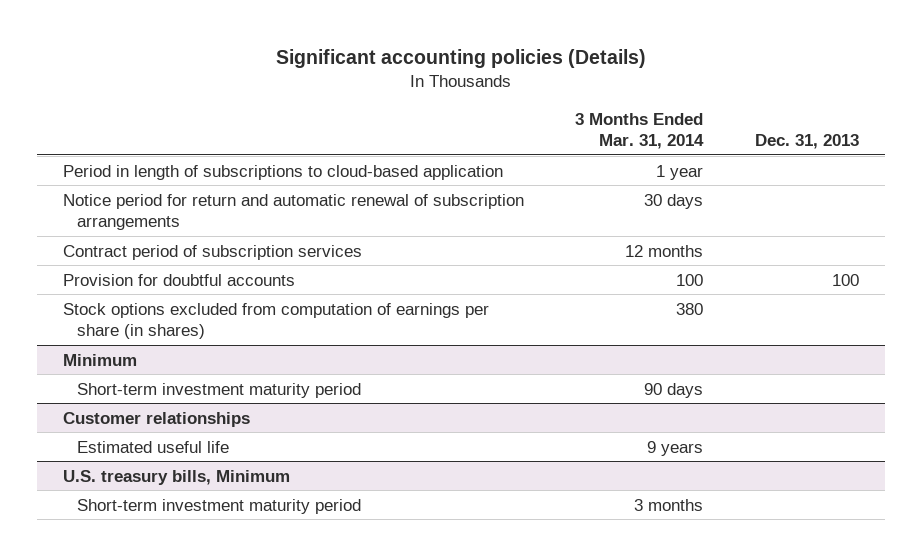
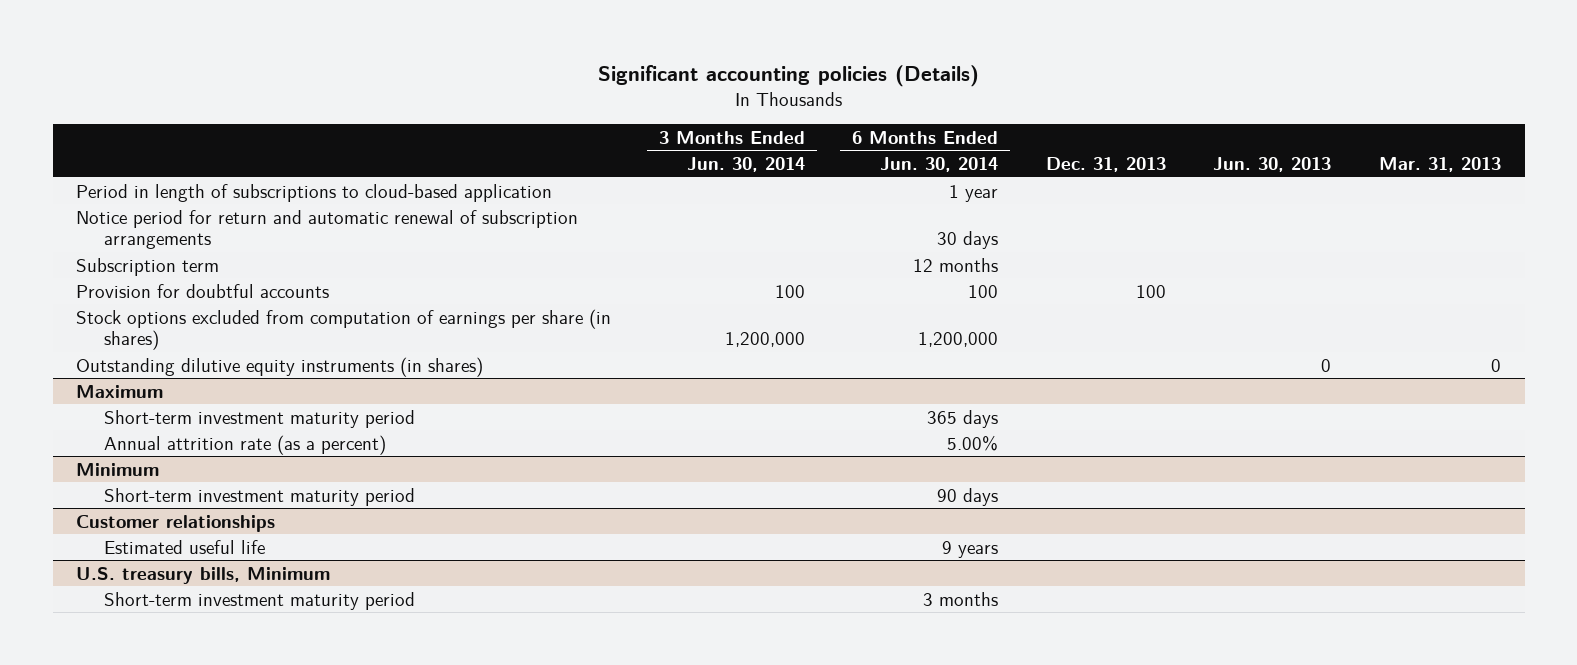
- | 3 Months Ended Mar. 31, 2014 | Dec. 31, 2013
+ | 3 Months Ended Jun. 30, 2014 | 6 Months Ended Jun. 30, 2014 | Dec. 31, 2013 | Jun. 30, 2013 | Mar. 31, 2013
- Contract period of subscription services | 12 months |
+ Subscription term | | 12 months | | |
+ Outstanding dilutive equity instruments (in shares) | | | | 0 | 0
+ Maximum
+ Short-term investment maturity period | | 365 days | | |
+ Annual attrition rate (as a percent) | | 5.00% | | |

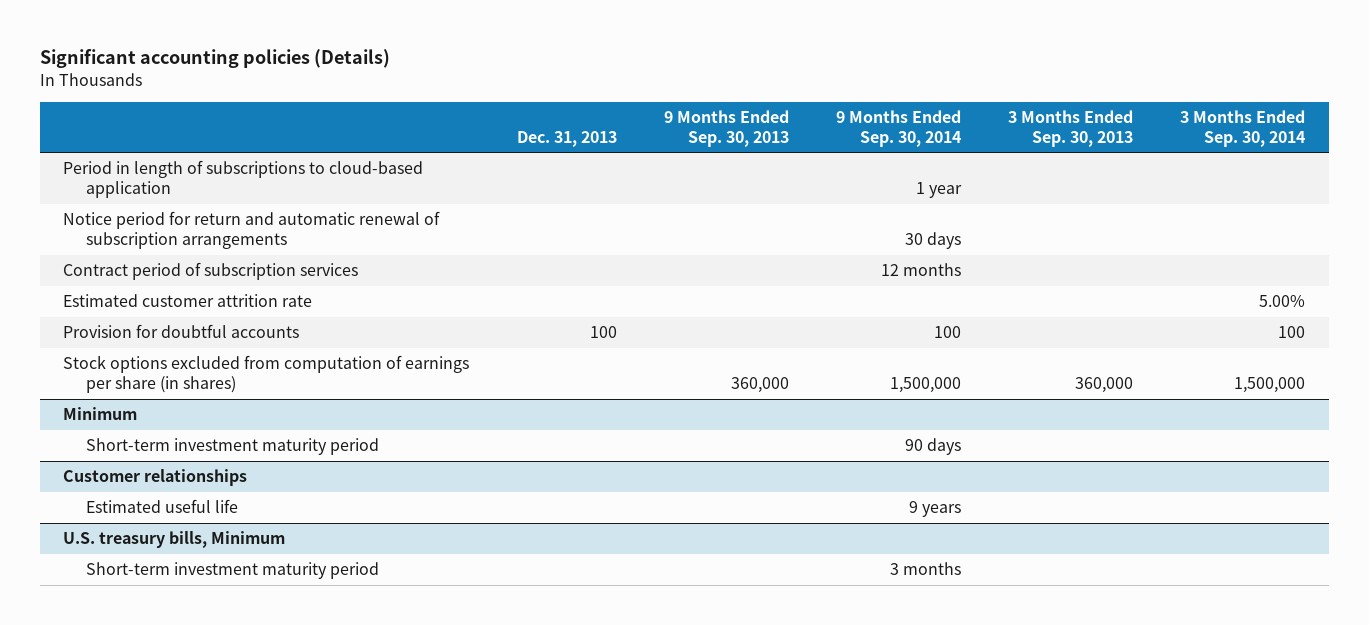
- | 3 Months Ended Jun. 30, 2014 | 6 Months Ended Jun. 30, 2014 | Dec. 31, 2013 | Jun. 30, 2013 | Mar. 31, 2013
+ | Dec. 31, 2013 | 9 Months Ended Sep. 30, 2013 | 9 Months Ended Sep. 30, 2014 | 3 Months Ended Sep. 30, 2013 | 3 Months Ended Sep. 30, 2014
- Subscription term | | 12 months | | |
+ Contract period of subscription services | | | 12 months | |
+ Estimated customer attrition rate | | | | | 5.00%
- Outstanding dilutive equity instruments (in shares) | | | | 0 | 0
- Maximum
- Short-term investment maturity period | | 365 days | | |
- Annual attrition rate (as a percent) | | 5.00% | | |

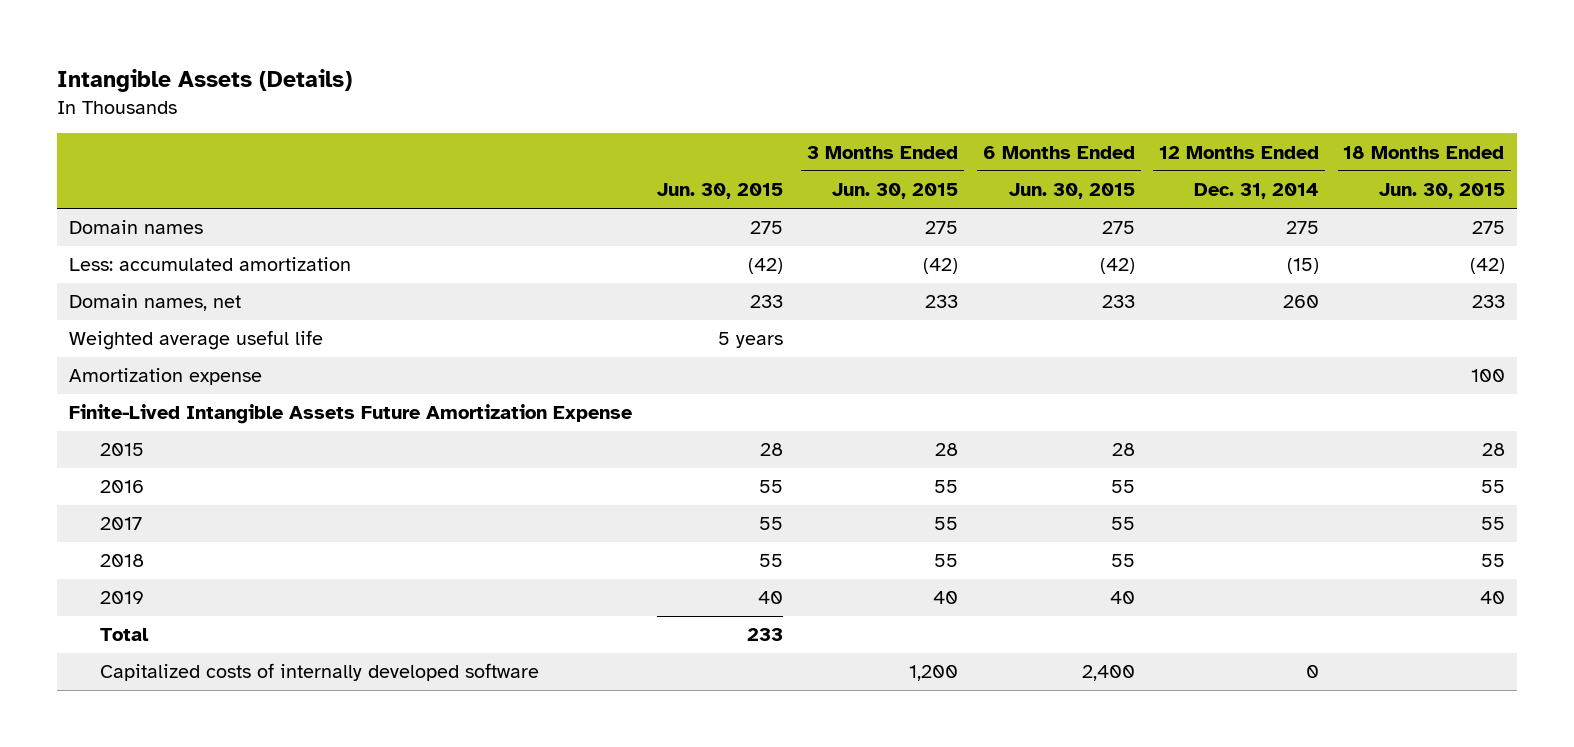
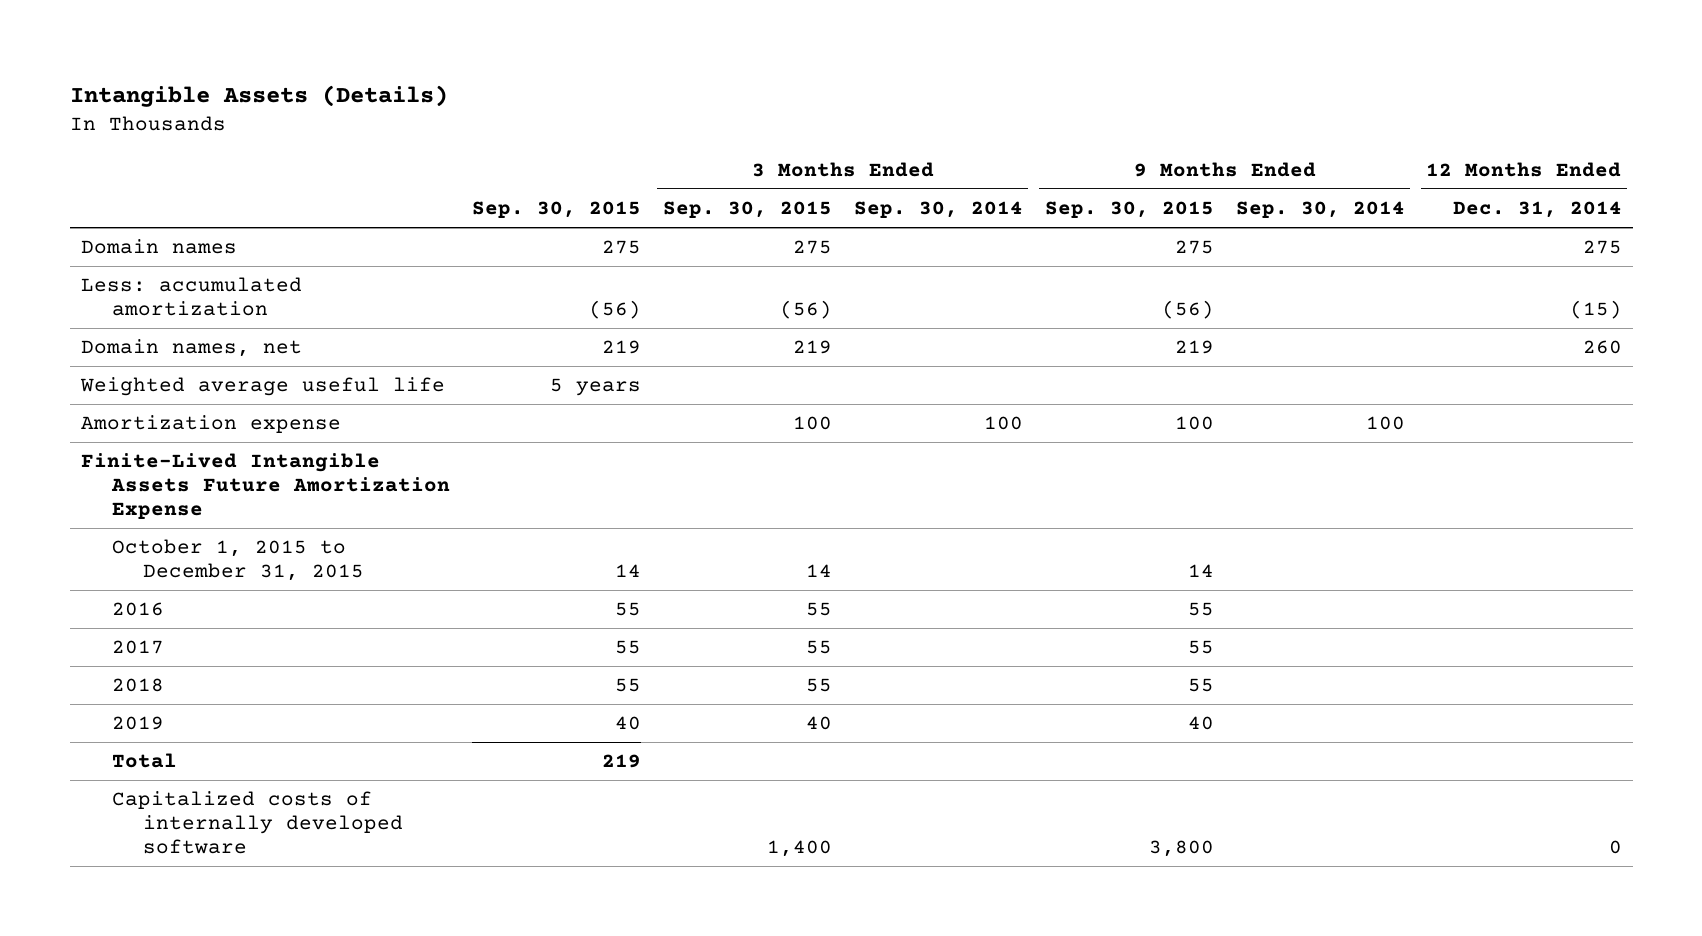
- | Jun. 30, 2015 | 3 Months Ended Jun. 30, 2015 | 6 Months Ended Jun. 30, 2015 | 12 Months Ended Dec. 31, 2014 | 18 Months Ended Jun. 30, 2015
+ | Sep. 30, 2015 | 3 Months Ended Sep. 30, 2015 | 3 Months Ended Sep. 30, 2014 | 9 Months Ended Sep. 30, 2015 | 9 Months Ended Sep. 30, 2014 | 12 Months Ended Dec. 31, 2014
- 2015 | 28 | 28 | 28 | | 28
+ October 1, 2015 to December 31, 2015 | 14 | 14 | | 14 | |

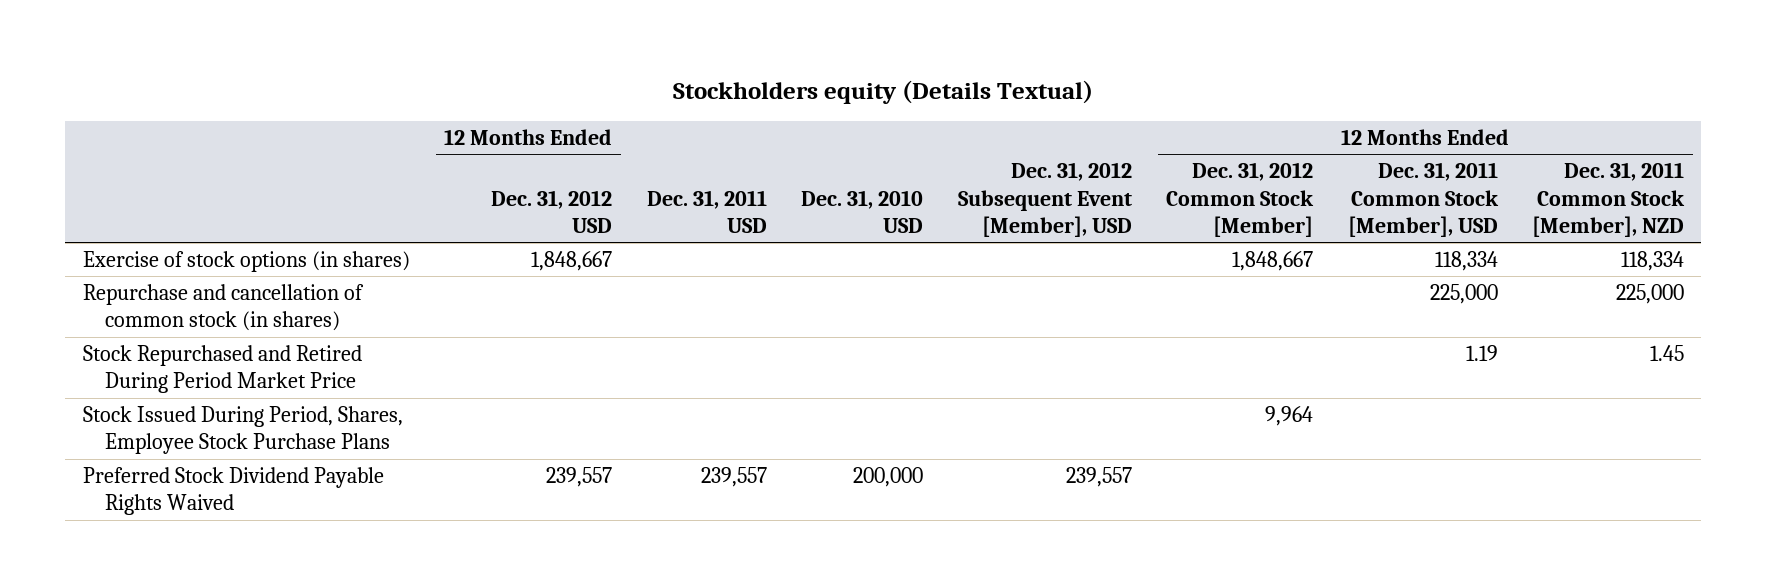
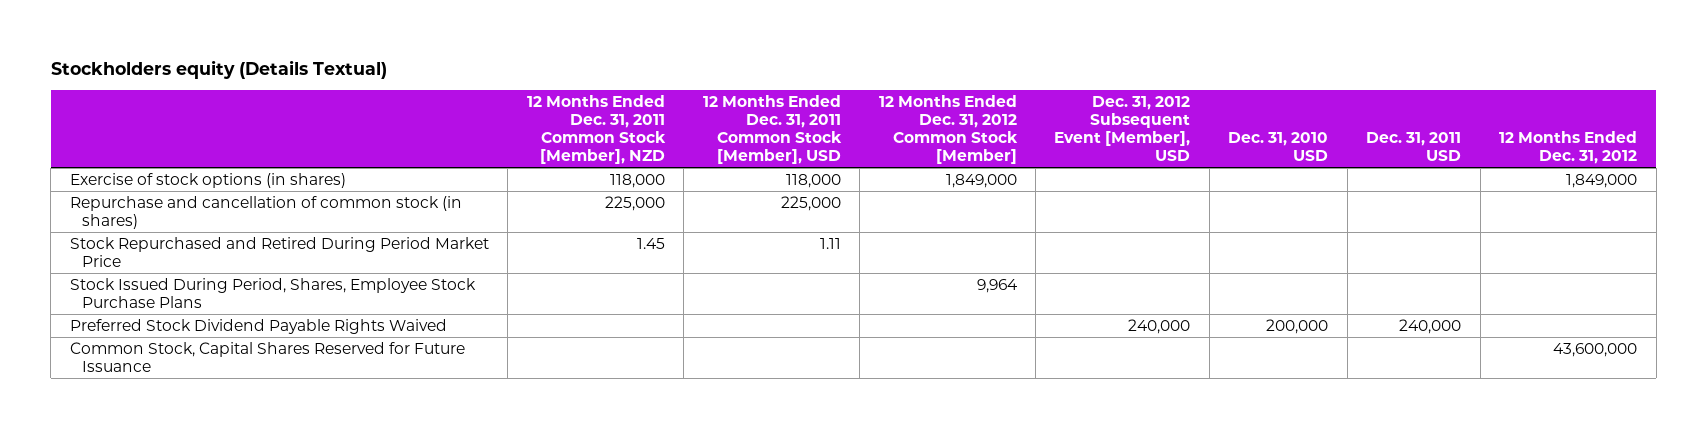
- | 12 Months Ended Dec. 31, 2012 USD | Dec. 31, 2011 USD | Dec. 31, 2010 USD | Dec. 31, 2012 Subsequent Event [Member], USD | 12 Months Ended Dec. 31, 2012 Common Stock [Member] | 12 Months Ended Dec. 31, 2011 Common Stock [Member], USD | 12 Months Ended Dec. 31, 2011 Common Stock [Member], NZD
+ | 12 Months Ended Dec. 31, 2011 Common Stock [Member], NZD | 12 Months Ended Dec. 31, 2011 Common Stock [Member], USD | 12 Months Ended Dec. 31, 2012 Common Stock [Member] | Dec. 31, 2012 Subsequent Event [Member], USD | Dec. 31, 2010 USD | Dec. 31, 2011 USD | 12 Months Ended Dec. 31, 2012
- Exercise of stock options (in shares) | 1,848,667 | | | | 1,848,667 | 118,334 | 118,334
+ Exercise of stock options (in shares) | 118,000 | 118,000 | 1,849,000 | | | | 1,849,000
- Stock Repurchased and Retired During Period Market Price | | | | | | 1.19 | 1.45
+ Stock Repurchased and Retired During Period Market Price | 1.45 | 1.11 | | | | |
- Preferred Stock Dividend Payable Rights Waived | 239,557 | 239,557 | 200,000 | 239,557 | | |
+ Preferred Stock Dividend Payable Rights Waived | | | | 240,000 | 200,000 | 240,000 |
+ Common Stock, Capital Shares Reserved for Future Issuance | | | | | | | 43,600,000

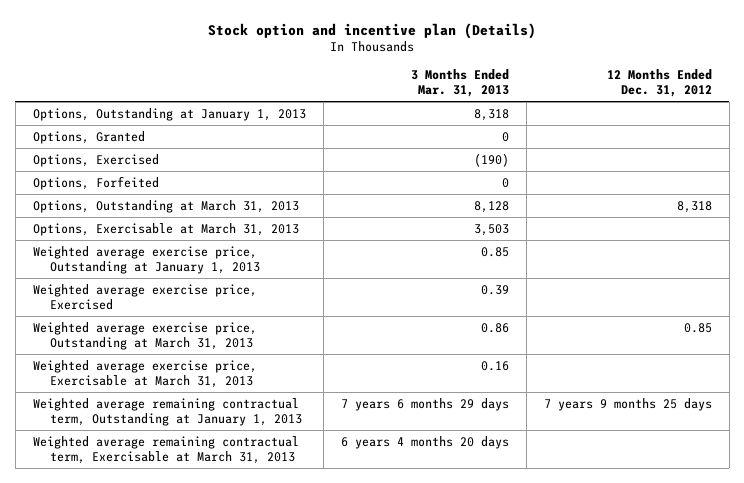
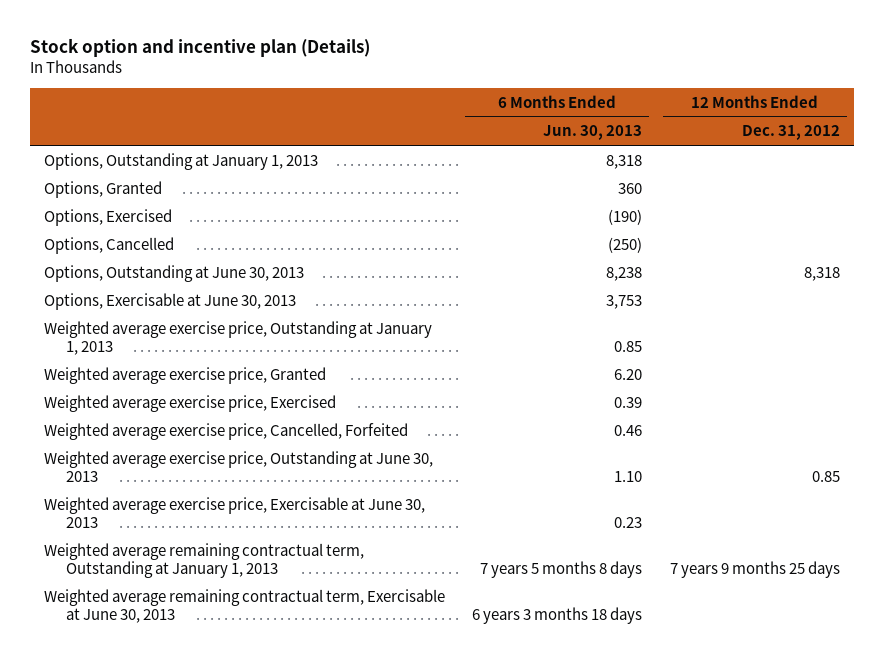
- | 3 Months Ended Mar. 31, 2013 | 12 Months Ended Dec. 31, 2012
+ | 6 Months Ended Jun. 30, 2013 | 12 Months Ended Dec. 31, 2012
- Options, Forfeited | 0 |
- Options, Outstanding at March 31, 2013 | 8,128 | 8,318
- Options, Exercisable at March 31, 2013 | 3,503 |
+ Options, Cancelled | (250) |
+ Options, Outstanding at June 30, 2013 | 8,238 | 8,318
+ Options, Exercisable at June 30, 2013 | 3,753 |
+ Weighted average exercise price, Granted | 6.20 |
- Weighted average exercise price, Outstanding at March 31, 2013 | 0.86 | 0.85
- Weighted average exercise price, Exercisable at March 31, 2013 | 0.16 |
+ Weighted average exercise price, Cancelled, Forfeited | 0.46 |
+ Weighted average exercise price, Outstanding at June 30, 2013 | 1.10 | 0.85
+ Weighted average exercise price, Exercisable at June 30, 2013 | 0.23 |
- Weighted average remaining contractual term, Exercisable at March 31, 2013 | 6 years 4 months 20 days |
+ Weighted average remaining contractual term, Exercisable at June 30, 2013 | 6 years 3 months 18 days |

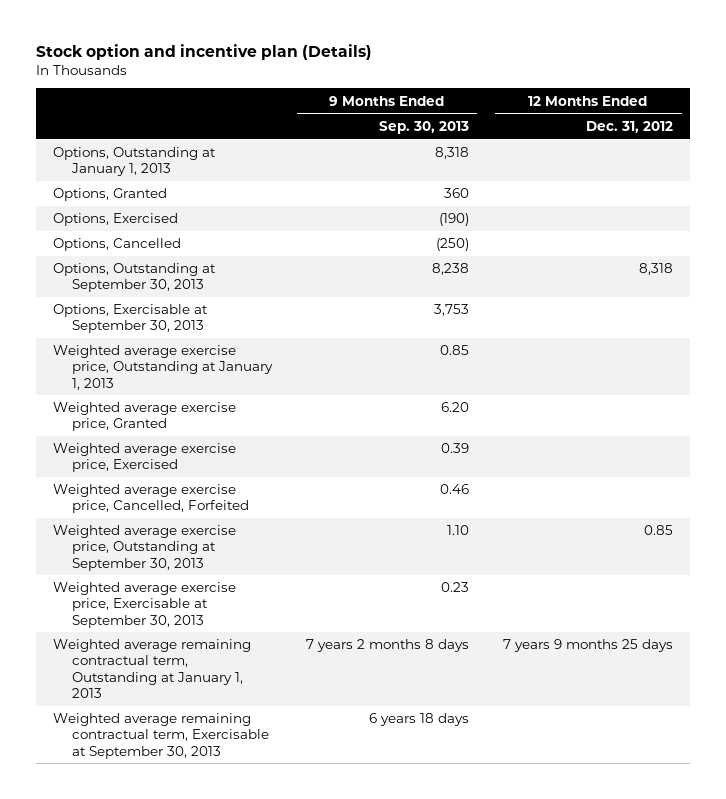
- | 6 Months Ended Jun. 30, 2013 | 12 Months Ended Dec. 31, 2012
+ | 9 Months Ended Sep. 30, 2013 | 12 Months Ended Dec. 31, 2012
- Options, Outstanding at June 30, 2013 | 8,238 | 8,318
- Options, Exercisable at June 30, 2013 | 3,753 |
+ Options, Outstanding at September 30, 2013 | 8,238 | 8,318
+ Options, Exercisable at September 30, 2013 | 3,753 |
- Weighted average exercise price, Outstanding at June 30, 2013 | 1.10 | 0.85
- Weighted average exercise price, Exercisable at June 30, 2013 | 0.23 |
+ Weighted average exercise price, Outstanding at September 30, 2013 | 1.10 | 0.85
+ Weighted average exercise price, Exercisable at September 30, 2013 | 0.23 |
- Weighted average remaining contractual term, Exercisable at June 30, 2013 | 6 years 3 months 18 days |
+ Weighted average remaining contractual term, Exercisable at September 30, 2013 | 6 years 18 days |

